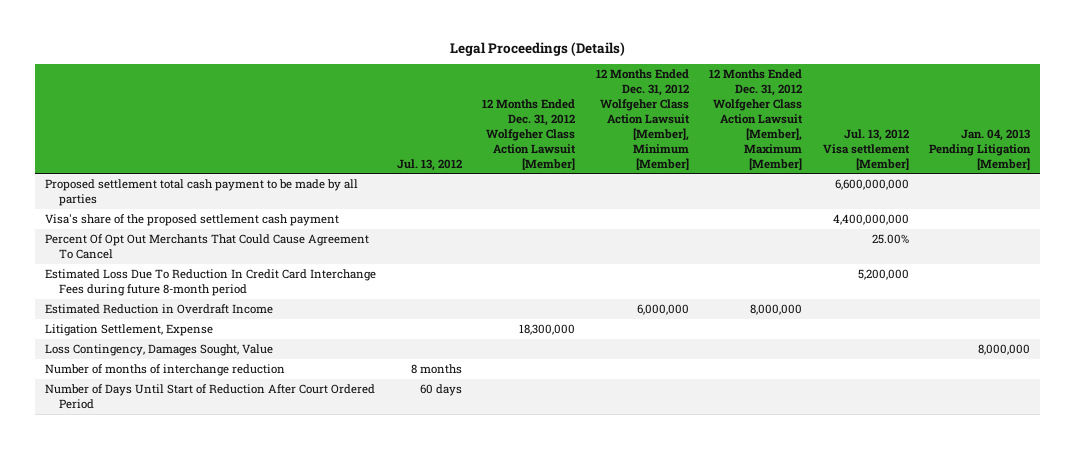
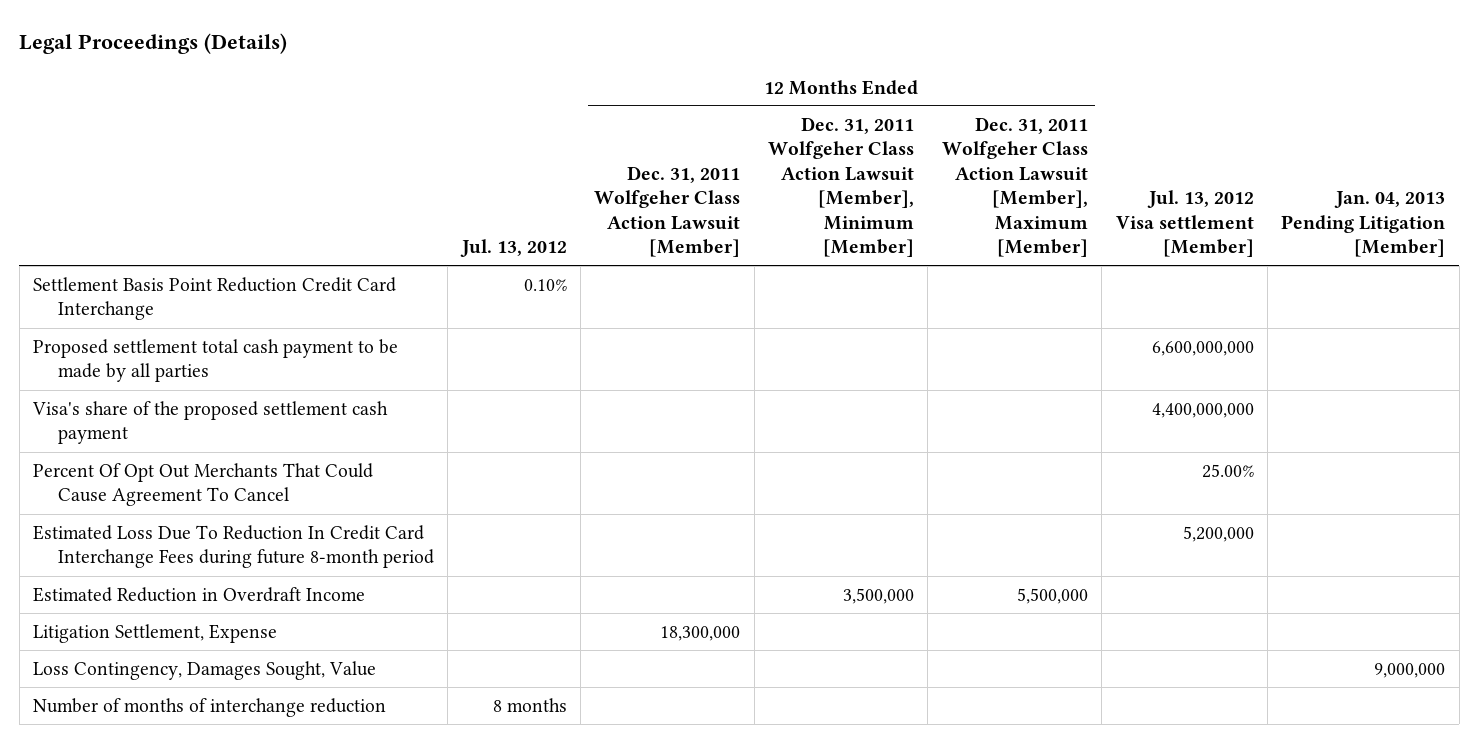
- | Jul. 13, 2012 | 12 Months Ended Dec. 31, 2012 Wolfgeher Class Action Lawsuit [Member] | 12 Months Ended Dec. 31, 2012 Wolfgeher Class Action Lawsuit [Member], Minimum [Member] | 12 Months Ended Dec. 31, 2012 Wolfgeher Class Action Lawsuit [Member], Maximum [Member] | Jul. 13, 2012 Visa settlement [Member] | Jan. 04, 2013 Pending Litigation [Member]
+ | Jul. 13, 2012 | 12 Months Ended Dec. 31, 2011 Wolfgeher Class Action Lawsuit [Member] | 12 Months Ended Dec. 31, 2011 Wolfgeher Class Action Lawsuit [Member], Minimum [Member] | 12 Months Ended Dec. 31, 2011 Wolfgeher Class Action Lawsuit [Member], Maximum [Member] | Jul. 13, 2012 Visa settlement [Member] | Jan. 04, 2013 Pending Litigation [Member]
+ Settlement Basis Point Reduction Credit Card Interchange | 0.10% | | | | |
- Loss Contingency, Damages Sought, Value | | | | | | 8,000,000
+ Loss Contingency, Damages Sought, Value | | | | | | 9,000,000
- Number of Days Until Start of Reduction After Court Ordered Period | 60 days | | | | |

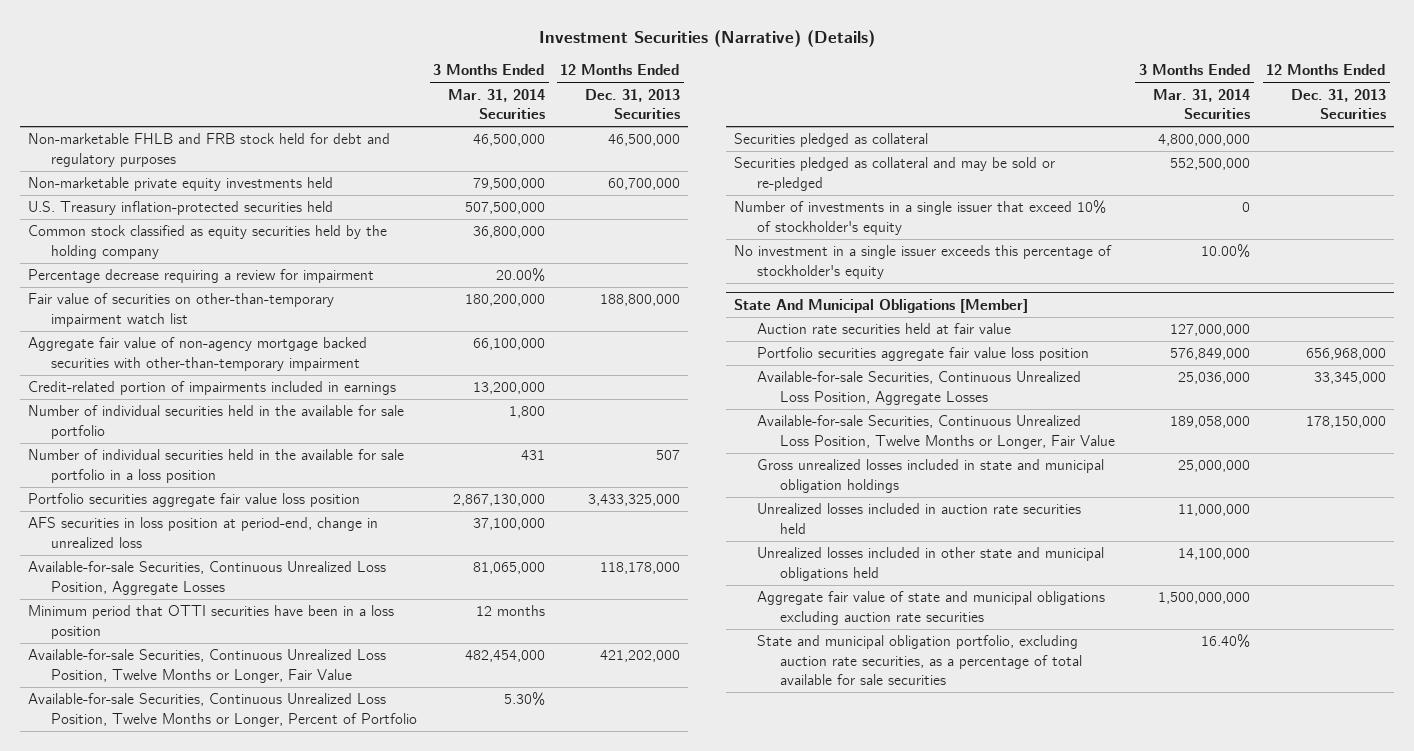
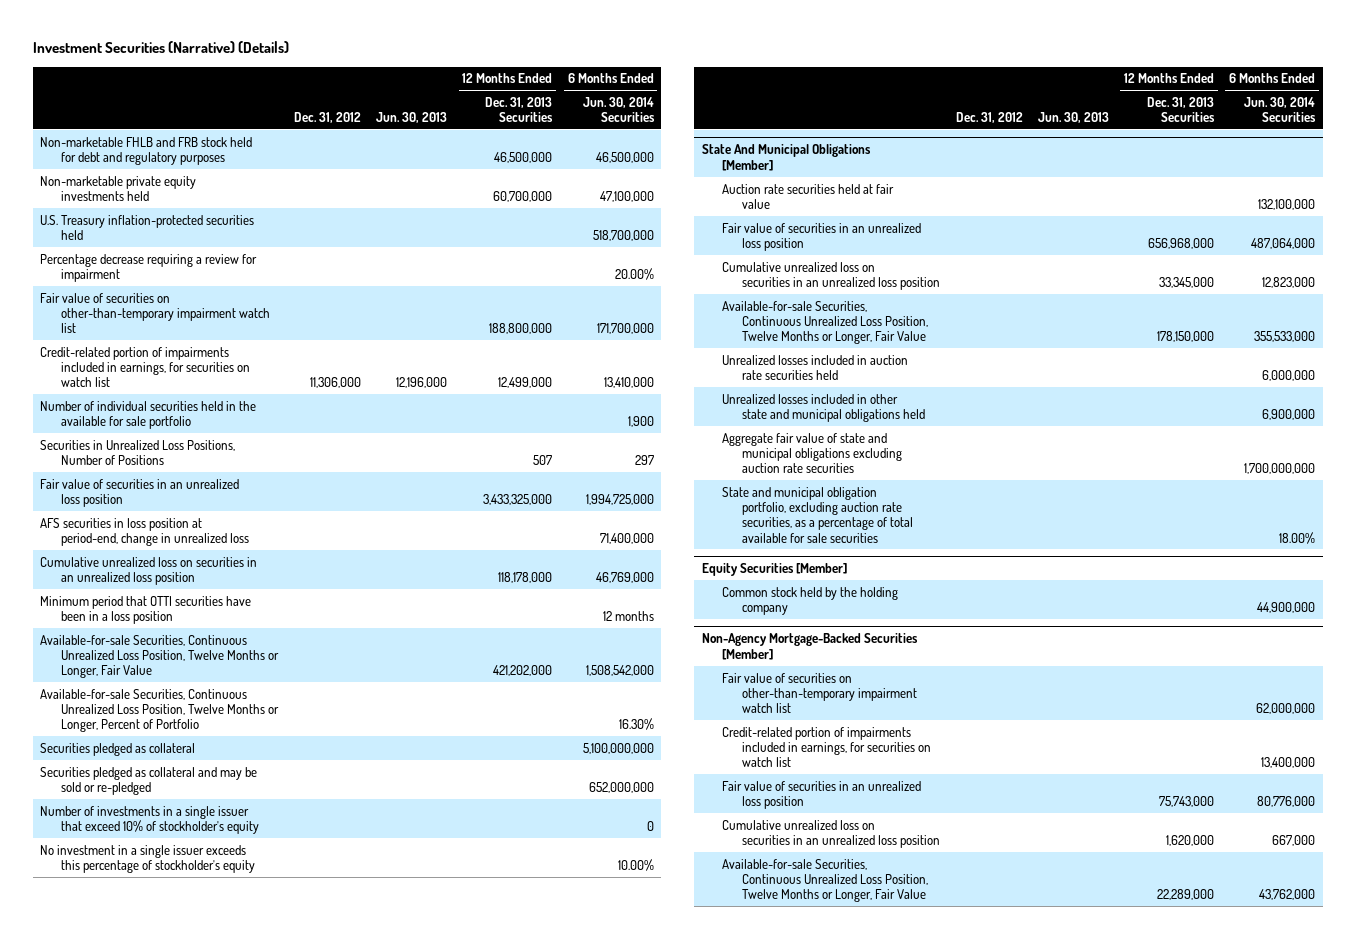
- | 3 Months Ended Mar. 31, 2014 Securities | 12 Months Ended Dec. 31, 2013 Securities
+ | Dec. 31, 2012 | Jun. 30, 2013 | 12 Months Ended Dec. 31, 2013 Securities | 6 Months Ended Jun. 30, 2014 Securities
- Common stock classified as equity securities held by the holding company | 36,800,000 |
- Aggregate fair value of non-agency mortgage backed securities with other-than-temporary impairment | 66,100,000 |
- Credit-related portion of impairments included in earnings | 13,200,000 |
+ Credit-related portion of impairments included in earnings, for securities on watch list | 11,306,000 | 12,196,000 | 12,499,000 | 13,410,000
- Number of individual securities held in the available for sale portfolio in a loss position | 431 | 507
- Portfolio securities aggregate fair value loss position | 2,867,130,000 | 3,433,325,000
+ Securities in Unrealized Loss Positions, Number of Positions | | | 507 | 297
+ Fair value of securities in an unrealized loss position | | | 3,433,325,000 | 1,994,725,000
- Available-for-sale Securities, Continuous Unrealized Loss Position, Aggregate Losses | 81,065,000 | 118,178,000
+ Cumulative unrealized loss on securities in an unrealized loss position | | | 118,178,000 | 46,769,000
@ State And Municipal Obligations [Member]
- Portfolio securities aggregate fair value loss position | 576,849,000 | 656,968,000
- Available-for-sale Securities, Continuous Unrealized Loss Position, Aggregate Losses | 25,036,000 | 33,345,000
+ Fair value of securities in an unrealized loss position | | | 656,968,000 | 487,064,000
+ Cumulative unrealized loss on securities in an unrealized loss position | | | 33,345,000 | 12,823,000
- Gross unrealized losses included in state and municipal obligation holdings | 25,000,000 |
+ Equity Securities [Member]
+ Common stock held by the holding company | | | | 44,900,000
+ Non-Agency Mortgage-Backed Securities [Member]
+ Fair value of securities on other-than-temporary impairment watch list | | | | 62,000,000
+ Credit-related portion of impairments included in earnings, for securities on watch list | | | | 13,400,000
+ Fair value of securities in an unrealized loss position | | | 75,743,000 | 80,776,000
+ Cumulative unrealized loss on securities in an unrealized loss position | | | 1,620,000 | 667,000
+ Available-for-sale Securities, Continuous Unrealized Loss Position, Twelve Months or Longer, Fair Value | | | 22,289,000 | 43,762,000

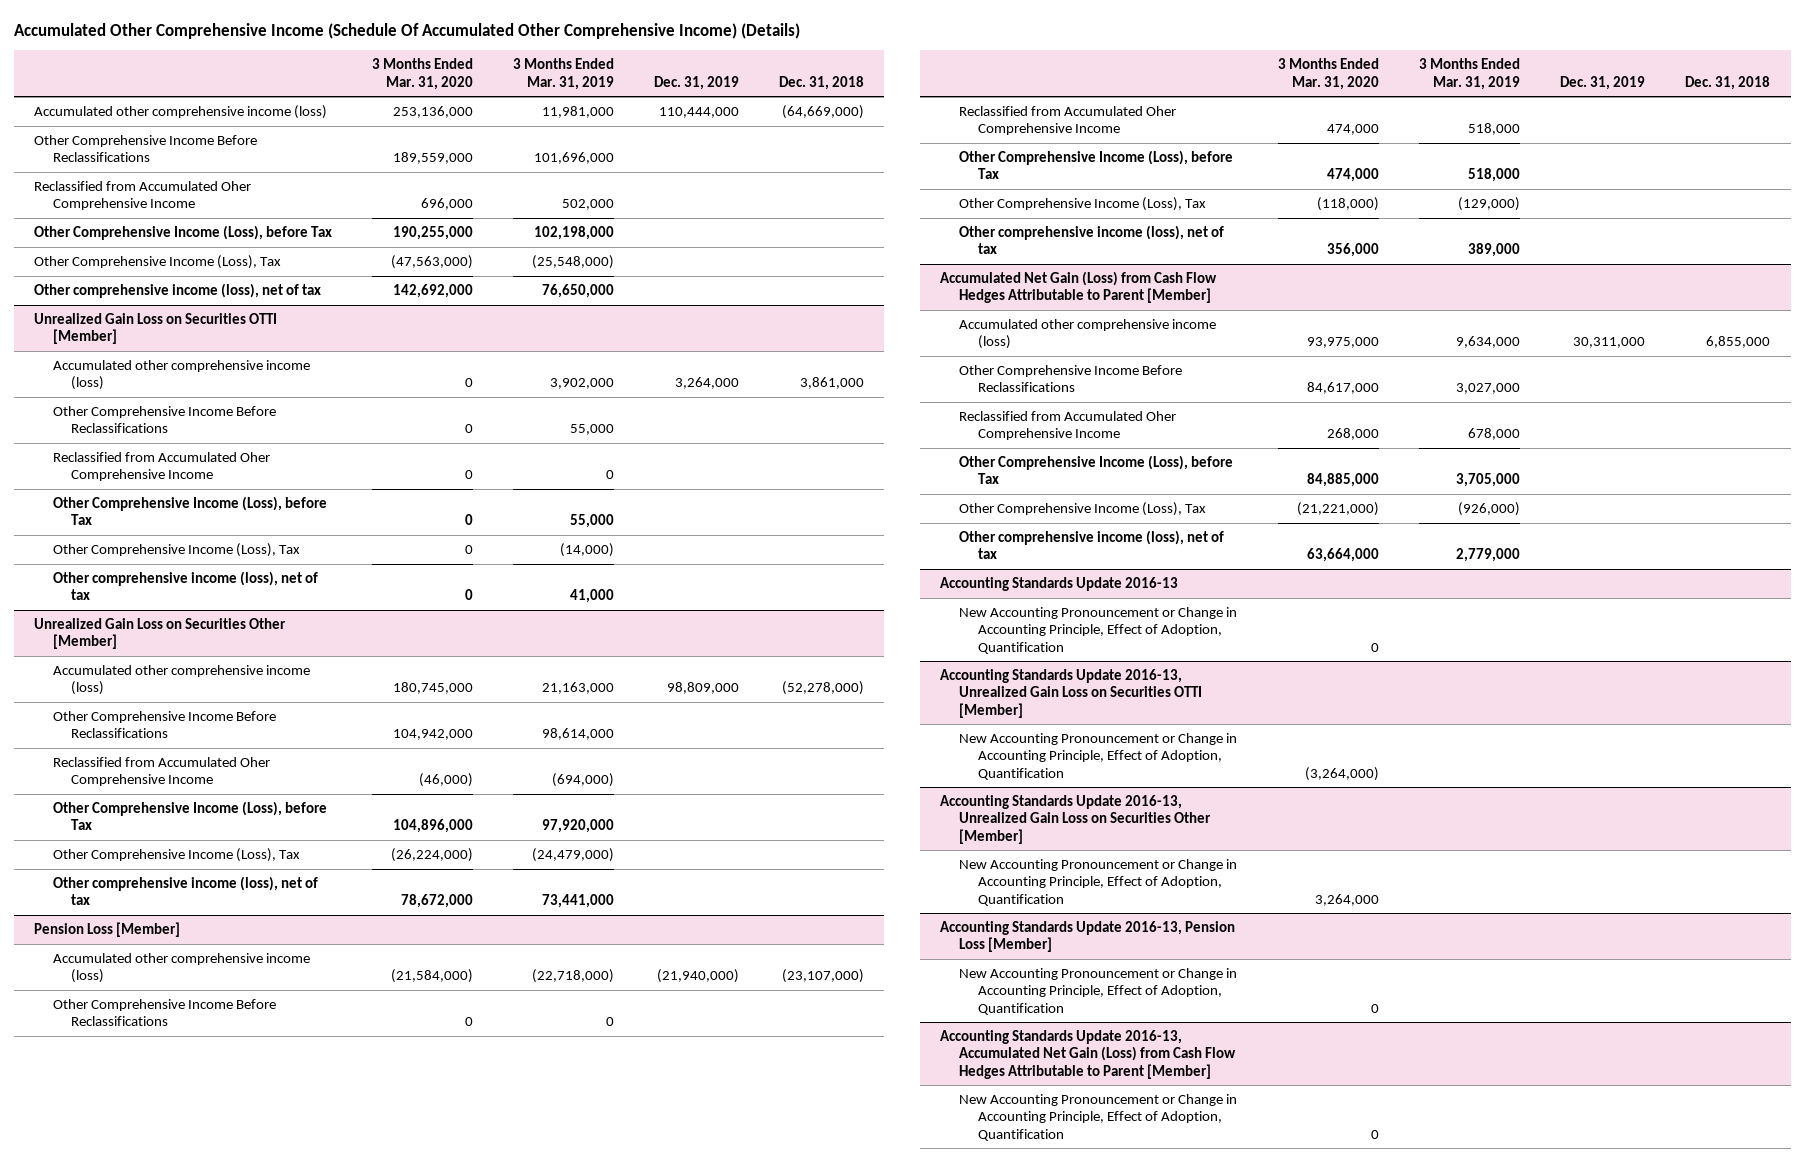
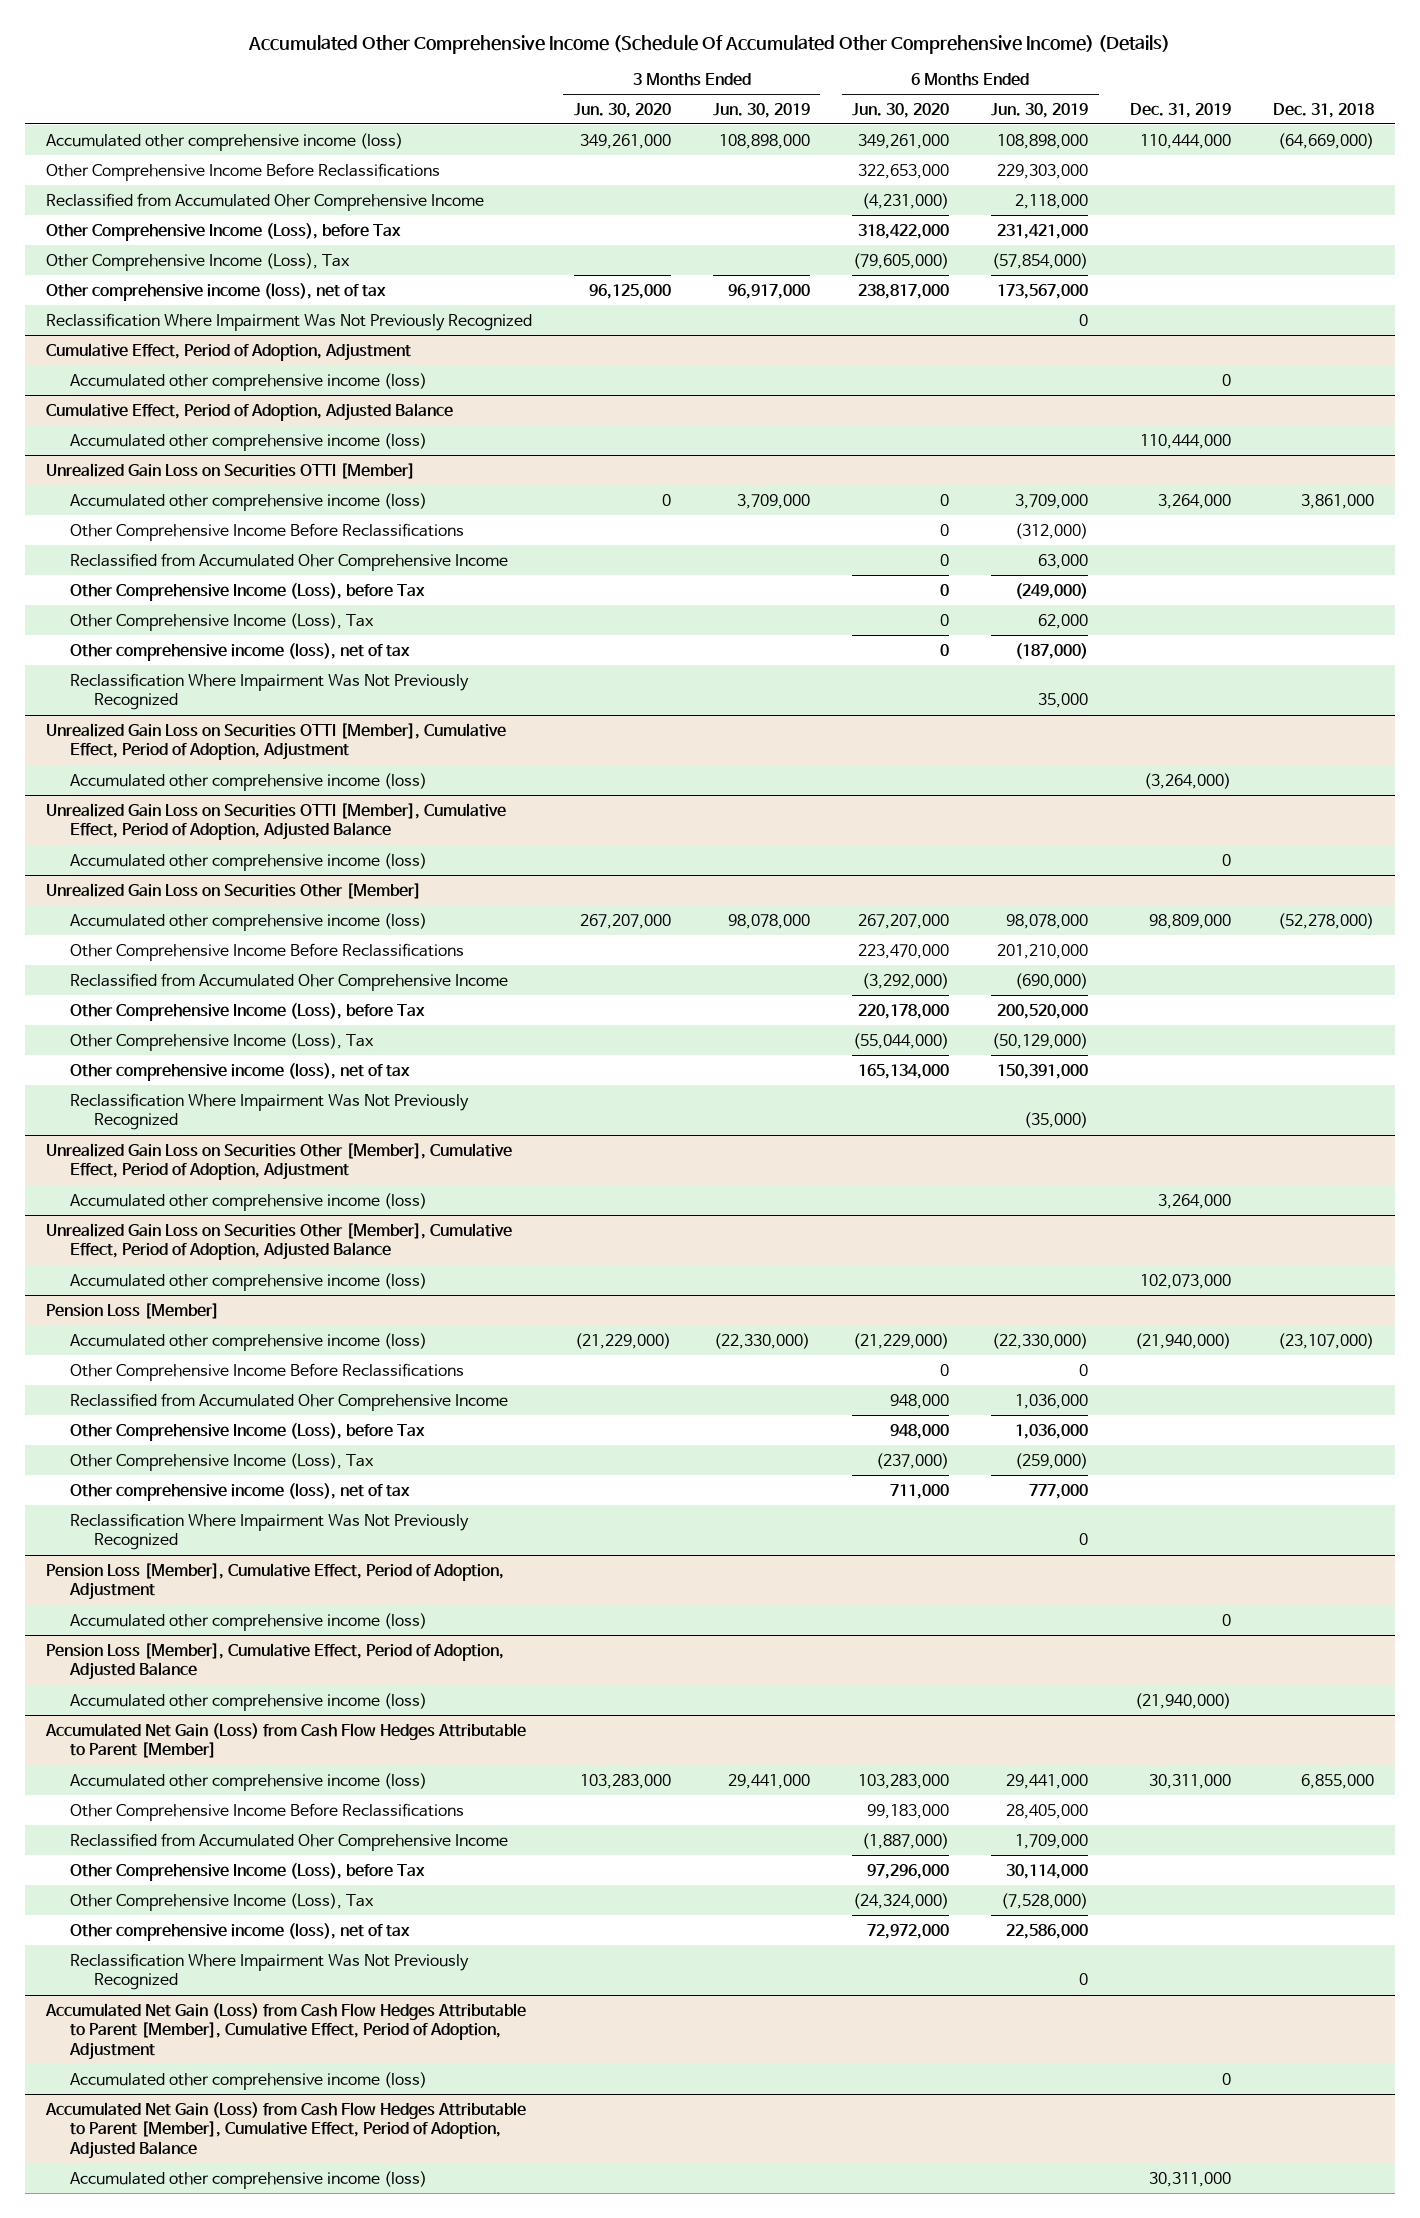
- | 3 Months Ended Mar. 31, 2020 | 3 Months Ended Mar. 31, 2019 | Dec. 31, 2019 | Dec. 31, 2018
+ | 3 Months Ended Jun. 30, 2020 | 3 Months Ended Jun. 30, 2019 | 6 Months Ended Jun. 30, 2020 | 6 Months Ended Jun. 30, 2019 | Dec. 31, 2019 | Dec. 31, 2018
+ Reclassification Where Impairment Was Not Previously Recognized | | | | 0 | |
+ Cumulative Effect, Period of Adoption, Adjustment
+ Accumulated other comprehensive income (loss) | | | | | 0 |
+ Cumulative Effect, Period of Adoption, Adjusted Balance
+ Accumulated other comprehensive income (loss) | | | | | 110,444,000 |
@ Unrealized Gain Loss on Securities OTTI [Member]
+ Reclassification Where Impairment Was Not Previously Recognized | | | | 35,000 | |
+ Unrealized Gain Loss on Securities OTTI [Member], Cumulative Effect, Period of Adoption, Adjustment
+ Accumulated other comprehensive income (loss) | | | | | (3,264,000) |
+ Unrealized Gain Loss on Securities OTTI [Member], Cumulative Effect, Period of Adoption, Adjusted Balance
+ Accumulated other comprehensive income (loss) | | | | | 0 |
@ Unrealized Gain Loss on Securities Other [Member]
+ Reclassification Where Impairment Was Not Previously Recognized | | | | (35,000) | |
+ Unrealized Gain Loss on Securities Other [Member], Cumulative Effect, Period of Adoption, Adjustment
+ Accumulated other comprehensive income (loss) | | | | | 3,264,000 |
+ Unrealized Gain Loss on Securities Other [Member], Cumulative Effect, Period of Adoption, Adjusted Balance
+ Accumulated other comprehensive income (loss) | | | | | 102,073,000 |
@ Pension Loss [Member]
+ Reclassification Where Impairment Was Not Previously Recognized | | | | 0 | |
+ Pension Loss [Member], Cumulative Effect, Period of Adoption, Adjustment
+ Accumulated other comprehensive income (loss) | | | | | 0 |
+ Pension Loss [Member], Cumulative Effect, Period of Adoption, Adjusted Balance
+ Accumulated other comprehensive income (loss) | | | | | (21,940,000) |
- Accounting Standards Update 2016-13
- New Accounting Pronouncement or Change in Accounting Principle, Effect of Adoption, Quantification | 0 | | |
- Accounting Standards Update 2016-13, Unrealized Gain Loss on Securities OTTI [Member]
- New Accounting Pronouncement or Change in Accounting Principle, Effect of Adoption, Quantification | (3,264,000) | | |
- Accounting Standards Update 2016-13, Unrealized Gain Loss on Securities Other [Member]
- New Accounting Pronouncement or Change in Accounting Principle, Effect of Adoption, Quantification | 3,264,000 | | |
- Accounting Standards Update 2016-13, Pension Loss [Member]
- New Accounting Pronouncement or Change in Accounting Principle, Effect of Adoption, Quantification | 0 | | |
- Accounting Standards Update 2016-13, Accumulated Net Gain (Loss) from Cash Flow Hedges Attributable to Parent [Member]
- New Accounting Pronouncement or Change in Accounting Principle, Effect of Adoption, Quantification | 0 | | |
@ Accumulated Net Gain (Loss) from Cash Flow Hedges Attributable to Parent [Member]
+ Reclassification Where Impairment Was Not Previously Recognized | | | | 0 | |
+ Accumulated Net Gain (Loss) from Cash Flow Hedges Attributable to Parent [Member], Cumulative Effect, Period of Adoption, Adjustment
+ Accumulated other comprehensive income (loss) | | | | | 0 |
+ Accumulated Net Gain (Loss) from Cash Flow Hedges Attributable to Parent [Member], Cumulative Effect, Period of Adoption, Adjusted Balance
+ Accumulated other comprehensive income (loss) | | | | | 30,311,000 |

